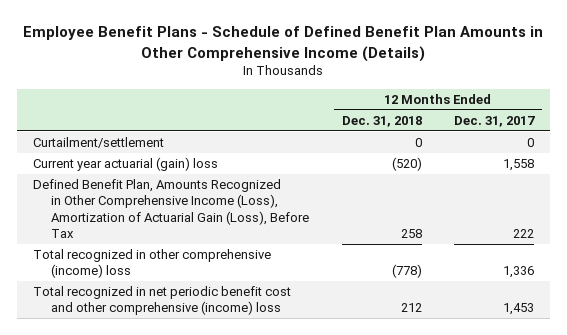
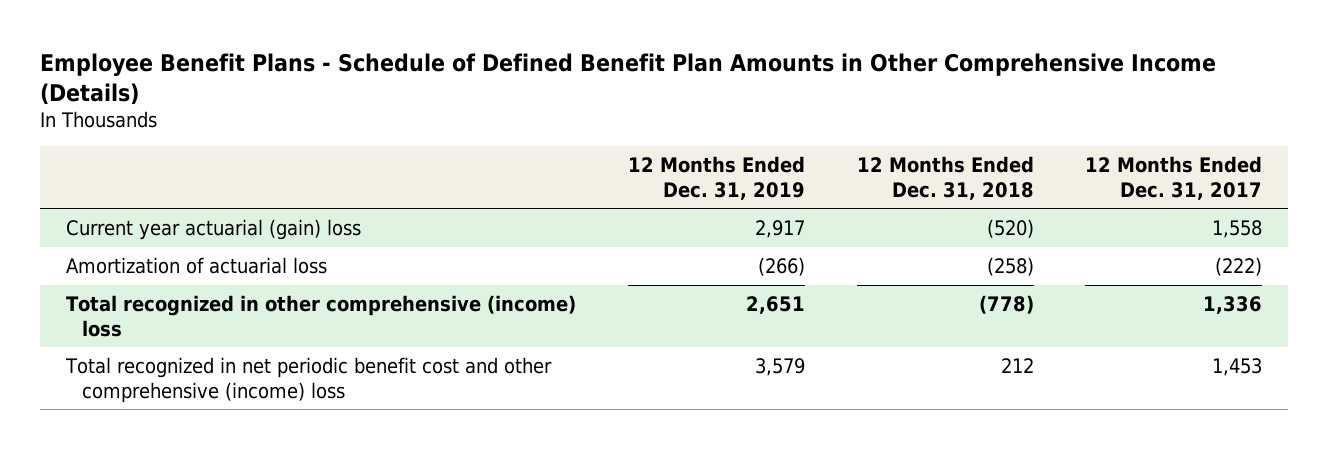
- | 12 Months Ended Dec. 31, 2018 | 12 Months Ended Dec. 31, 2017
+ | 12 Months Ended Dec. 31, 2019 | 12 Months Ended Dec. 31, 2018 | 12 Months Ended Dec. 31, 2017
- Curtailment/settlement | 0 | 0
- Defined Benefit Plan, Amounts Recognized in Other Comprehensive Income (Loss), Amortization of Actuarial Gain (Loss), Before Tax | 258 | 222
+ Amortization of actuarial loss | (266) | (258) | (222)

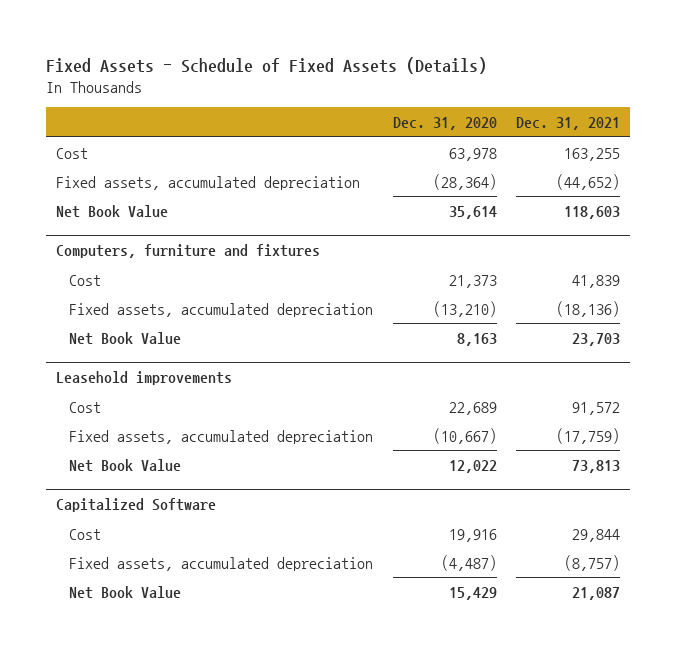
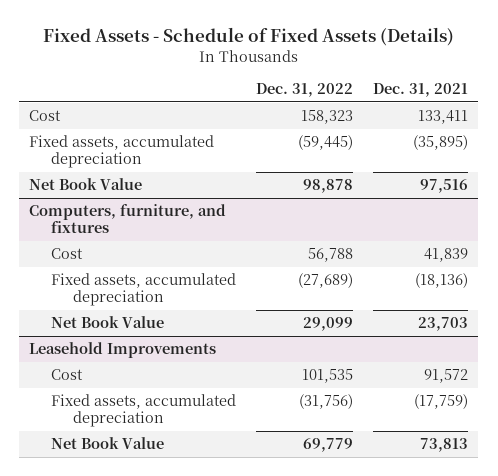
- | Dec. 31, 2020 | Dec. 31, 2021
+ | Dec. 31, 2022 | Dec. 31, 2021
- Cost | 63,978 | 163,255
- Fixed assets, accumulated depreciation | (28,364) | (44,652)
- Net Book Value | 35,614 | 118,603
- Computers, furniture and fixtures
+ Cost | 158,323 | 133,411
+ Fixed assets, accumulated depreciation | (59,445) | (35,895)
+ Net Book Value | 98,878 | 97,516
+ Computers, furniture, and fixtures
- Leasehold improvements
+ Leasehold Improvements
- Capitalized Software
- Cost | 19,916 | 29,844
- Fixed assets, accumulated depreciation | (4,487) | (8,757)
- Net Book Value | 15,429 | 21,087

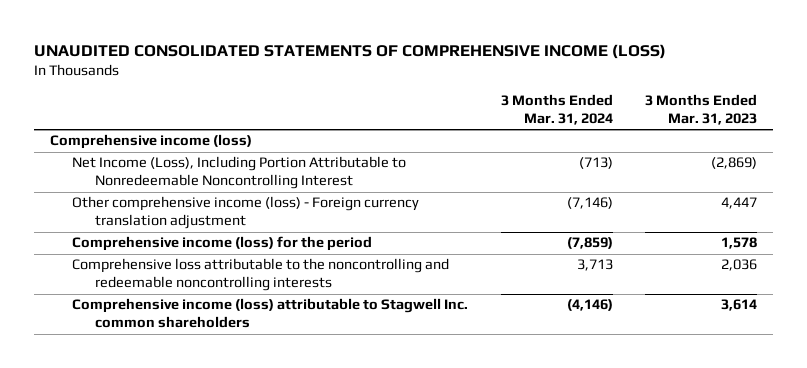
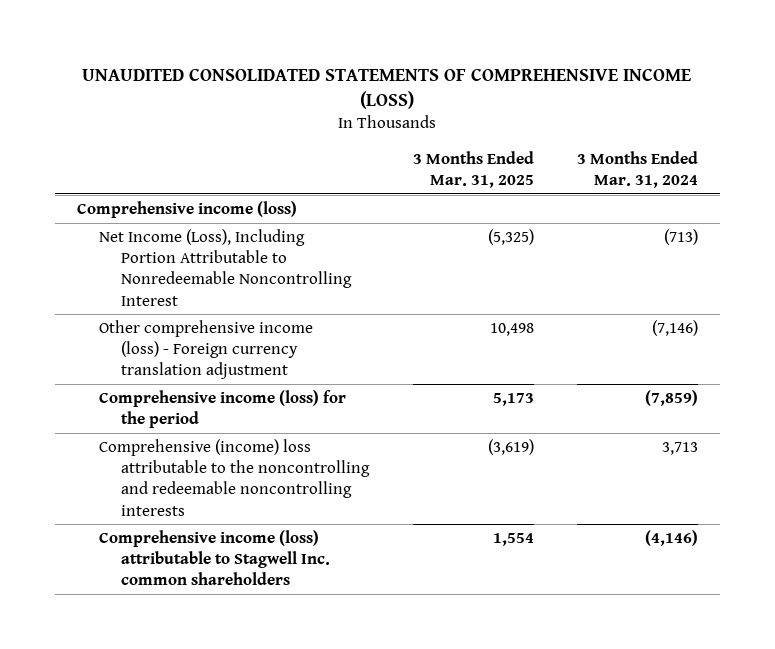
- | 3 Months Ended Mar. 31, 2024 | 3 Months Ended Mar. 31, 2023
+ | 3 Months Ended Mar. 31, 2025 | 3 Months Ended Mar. 31, 2024
- Comprehensive loss attributable to the noncontrolling and redeemable noncontrolling interests | 3,713 | 2,036
+ Comprehensive (income) loss attributable to the noncontrolling and redeemable noncontrolling interests | (3,619) | 3,713

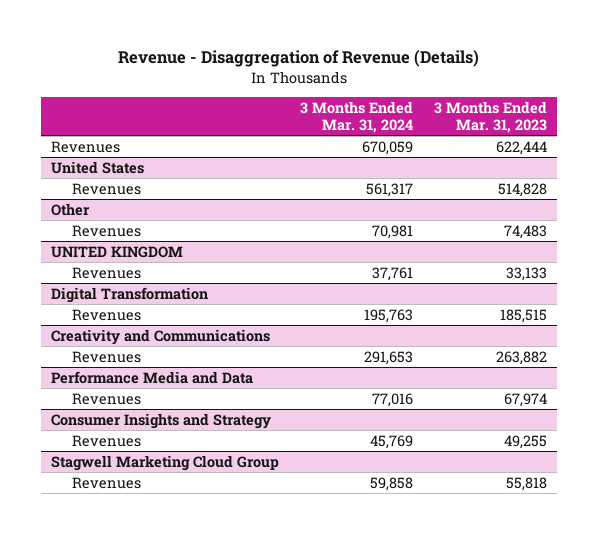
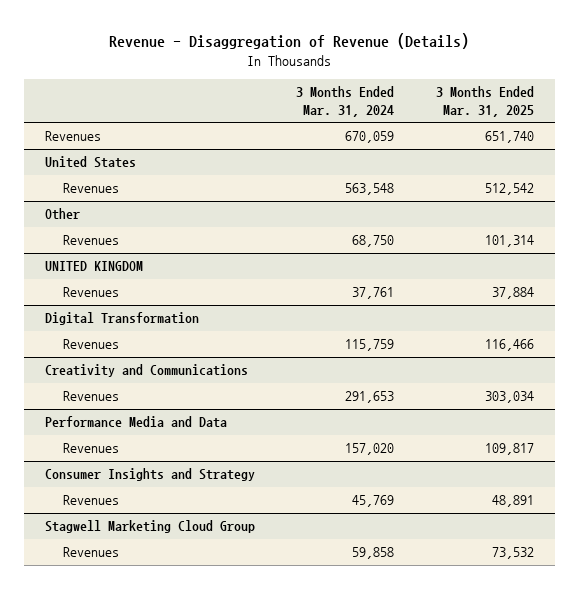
- | 3 Months Ended Mar. 31, 2024 | 3 Months Ended Mar. 31, 2023
+ | 3 Months Ended Mar. 31, 2024 | 3 Months Ended Mar. 31, 2025
@ United States
- Revenues | 561,317 | 514,828
+ Revenues | 563,548 | 512,542
@ Other
- Revenues | 70,981 | 74,483
+ Revenues | 68,750 | 101,314
@ Digital Transformation
- Revenues | 195,763 | 185,515
+ Revenues | 115,759 | 116,466
@ Performance Media and Data
- Revenues | 77,016 | 67,974
+ Revenues | 157,020 | 109,817

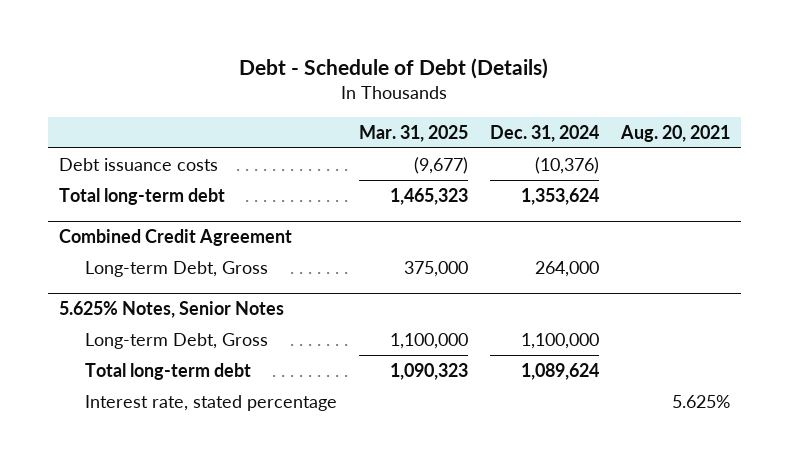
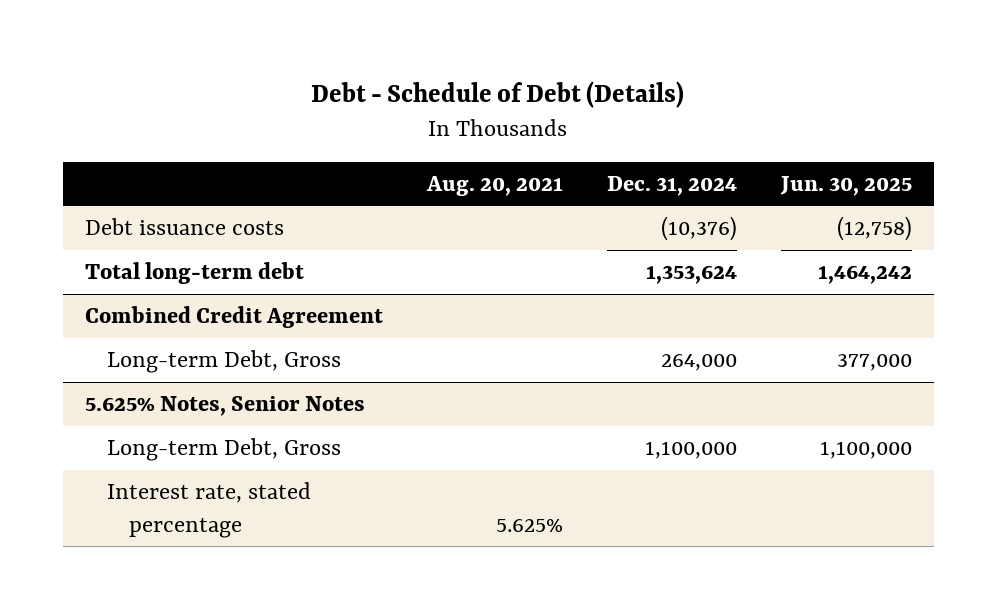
- | Mar. 31, 2025 | Dec. 31, 2024 | Aug. 20, 2021
+ | Aug. 20, 2021 | Dec. 31, 2024 | Jun. 30, 2025
@ 5.625% Notes, Senior Notes
- Total long-term debt | 1,090,323 | 1,089,624 |

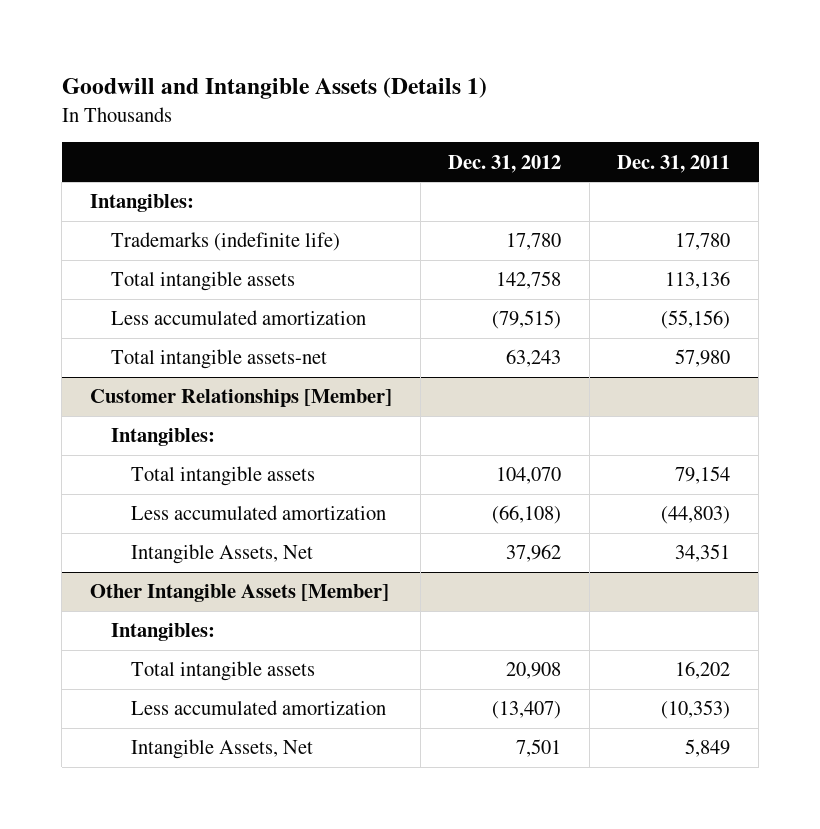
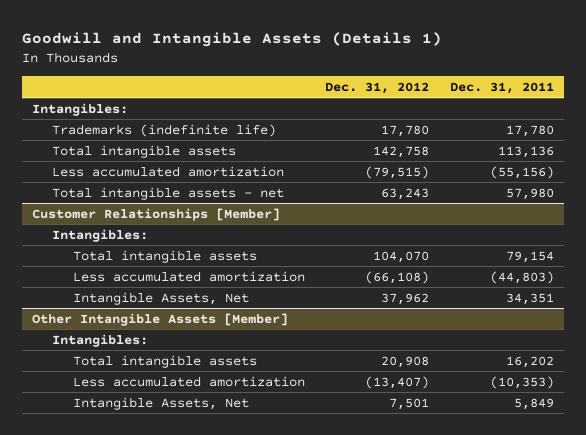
- Total intangible assets-net | 63,243 | 57,980
+ Total intangible assets - net | 63,243 | 57,980

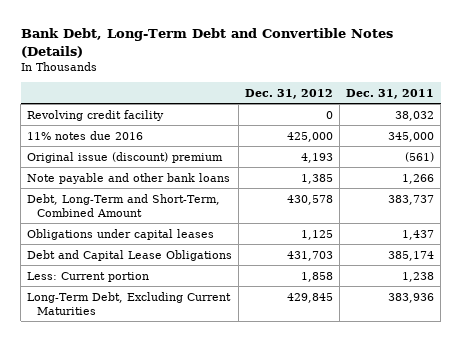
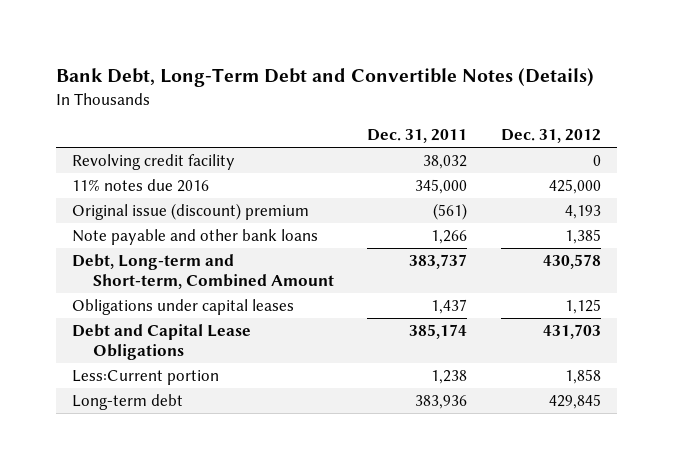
- | Dec. 31, 2012 | Dec. 31, 2011
+ | Dec. 31, 2011 | Dec. 31, 2012
- Debt, Long-Term and Short-Term, Combined Amount | 430,578 | 383,737
+ Debt, Long-term and Short-term, Combined Amount | 383,737 | 430,578
- Less: Current portion | 1,858 | 1,238
- Long-Term Debt, Excluding Current Maturities | 429,845 | 383,936
+ Less:Current portion | 1,238 | 1,858
+ Long-term debt | 383,936 | 429,845

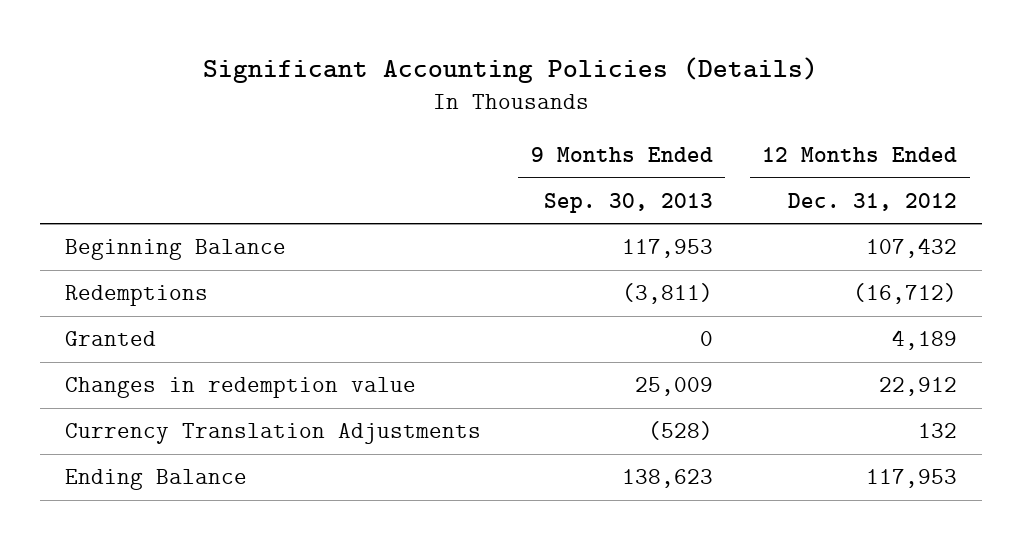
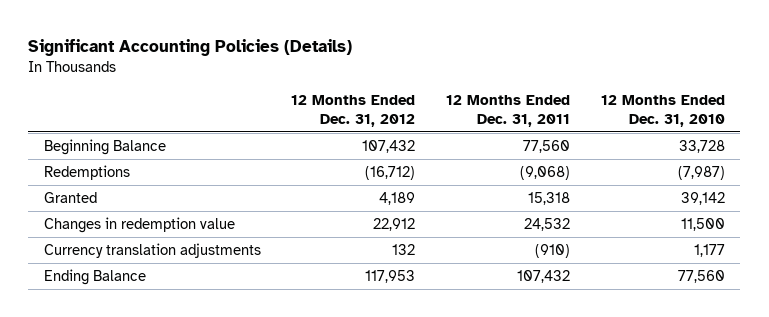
- | 9 Months Ended Sep. 30, 2013 | 12 Months Ended Dec. 31, 2012
+ | 12 Months Ended Dec. 31, 2012 | 12 Months Ended Dec. 31, 2011 | 12 Months Ended Dec. 31, 2010
- Currency Translation Adjustments | (528) | 132
+ Currency translation adjustments | 132 | (910) | 1,177

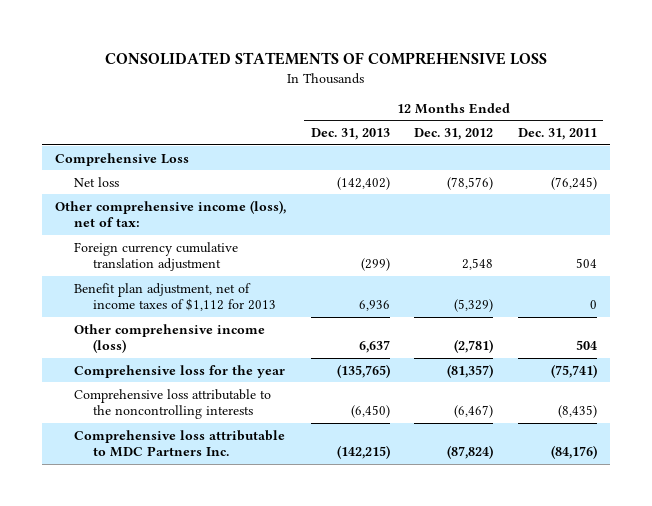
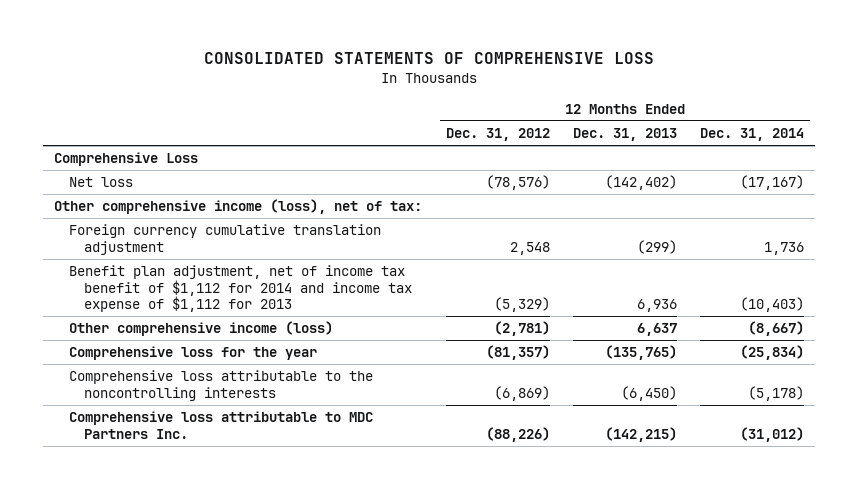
- | 12 Months Ended Dec. 31, 2013 | 12 Months Ended Dec. 31, 2012 | 12 Months Ended Dec. 31, 2011
+ | 12 Months Ended Dec. 31, 2012 | 12 Months Ended Dec. 31, 2013 | 12 Months Ended Dec. 31, 2014
- Benefit plan adjustment, net of income taxes of $1,112 for 2013 | 6,936 | (5,329) | 0
+ Benefit plan adjustment, net of income tax benefit of $1,112 for 2014 and income tax expense of $1,112 for 2013 | (5,329) | 6,936 | (10,403)
- Comprehensive loss attributable to the noncontrolling interests | (6,450) | (6,467) | (8,435)
- Comprehensive loss attributable to MDC Partners Inc. | (142,215) | (87,824) | (84,176)
+ Comprehensive loss attributable to the noncontrolling interests | (6,869) | (6,450) | (5,178)
+ Comprehensive loss attributable to MDC Partners Inc. | (88,226) | (142,215) | (31,012)

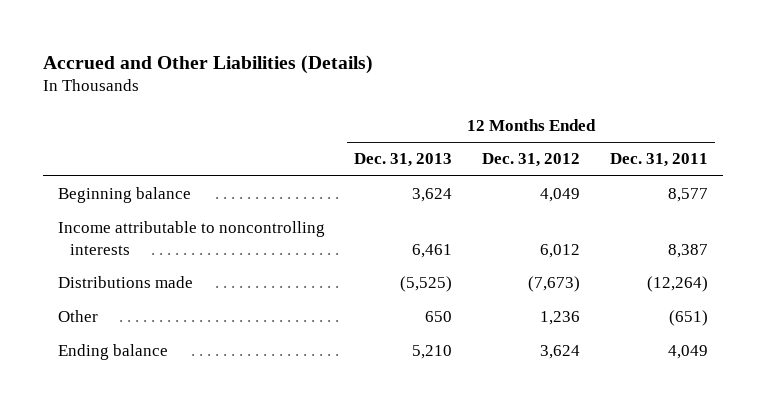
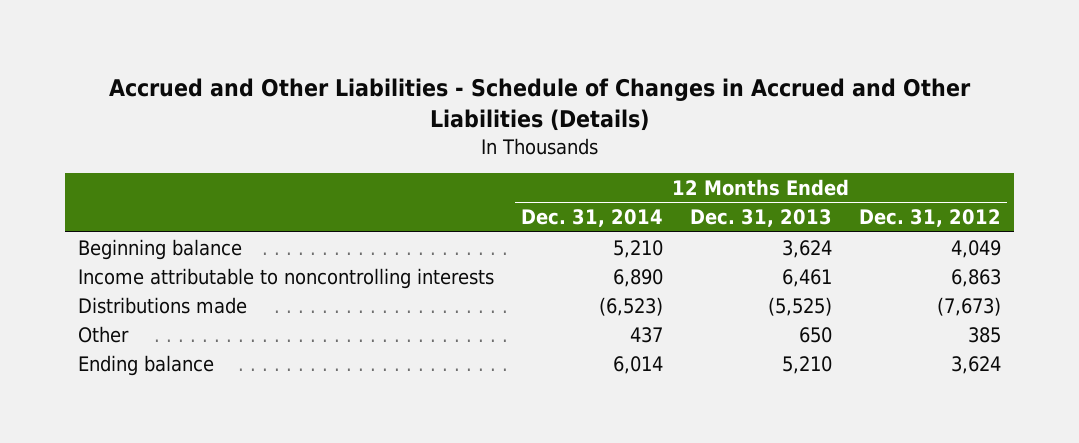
- Accrued and Other Liabilities (Details)
+ Accrued and Other Liabilities - Schedule of Changes in Accrued and Other Liabilities (Details)
- | 12 Months Ended Dec. 31, 2013 | 12 Months Ended Dec. 31, 2012 | 12 Months Ended Dec. 31, 2011
+ | 12 Months Ended Dec. 31, 2014 | 12 Months Ended Dec. 31, 2013 | 12 Months Ended Dec. 31, 2012
- Income attributable to noncontrolling interests | 6,461 | 6,012 | 8,387
+ Income attributable to noncontrolling interests | 6,890 | 6,461 | 6,863
- Other | 650 | 1,236 | (651)
+ Other | 437 | 650 | 385

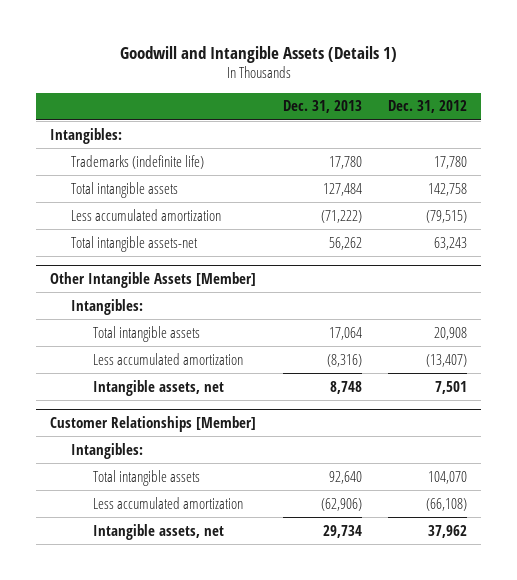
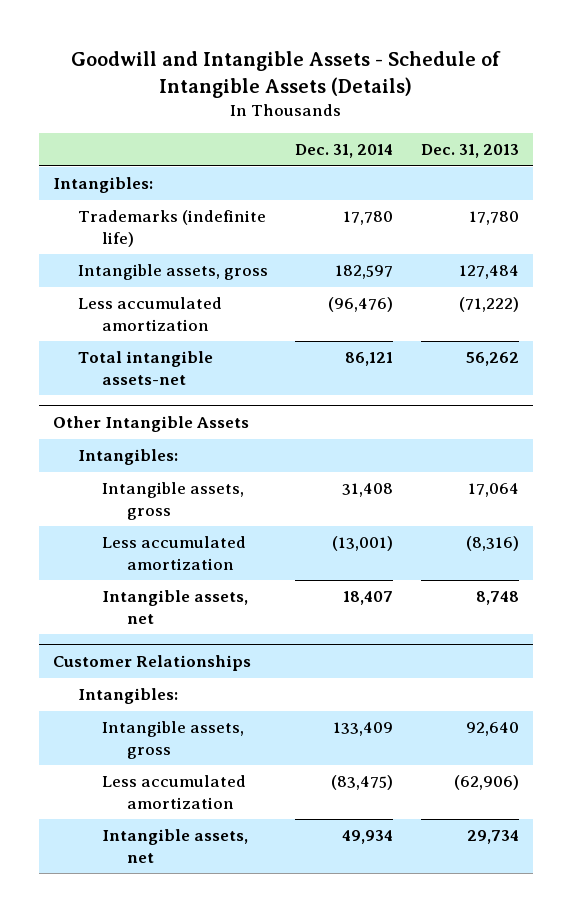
- Goodwill and Intangible Assets (Details 1)
+ Goodwill and Intangible Assets - Schedule of Intangible Assets (Details)
- | Dec. 31, 2013 | Dec. 31, 2012
+ | Dec. 31, 2014 | Dec. 31, 2013
- Total intangible assets | 127,484 | 142,758
+ Intangible assets, gross | 182,597 | 127,484
- Other Intangible Assets [Member]
+ Other Intangible Assets
- Total intangible assets | 17,064 | 20,908
+ Intangible assets, gross | 31,408 | 17,064
- Customer Relationships [Member]
+ Customer Relationships
- Total intangible assets | 92,640 | 104,070
+ Intangible assets, gross | 133,409 | 92,640

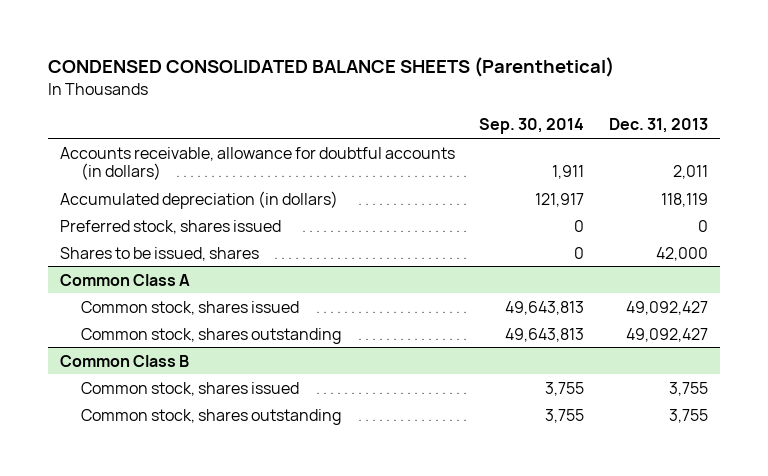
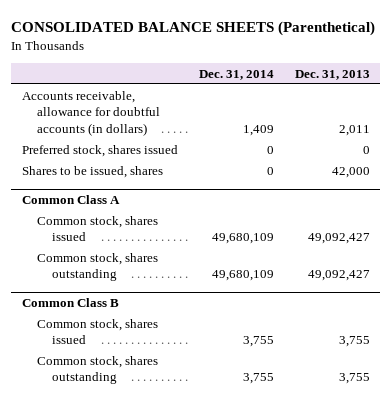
- CONDENSED CONSOLIDATED BALANCE SHEETS (Parenthetical)
+ CONSOLIDATED BALANCE SHEETS (Parenthetical)
- | Sep. 30, 2014 | Dec. 31, 2013
+ | Dec. 31, 2014 | Dec. 31, 2013
- Accumulated depreciation (in dollars) | 121,917 | 118,119

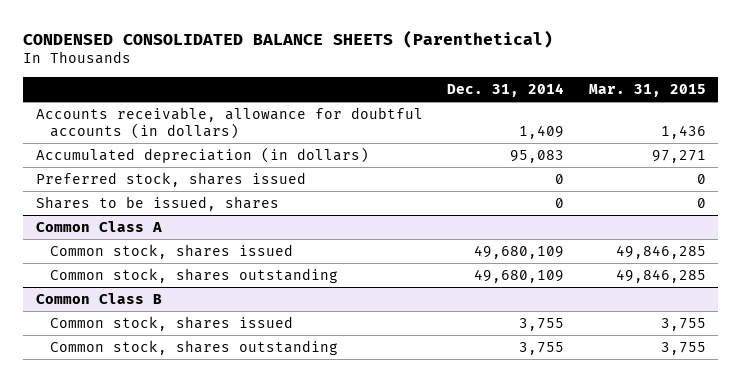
- CONSOLIDATED BALANCE SHEETS (Parenthetical)
+ CONDENSED CONSOLIDATED BALANCE SHEETS (Parenthetical)
- | Dec. 31, 2014 | Dec. 31, 2013
+ | Dec. 31, 2014 | Mar. 31, 2015
+ Accumulated depreciation (in dollars) | 95,083 | 97,271

